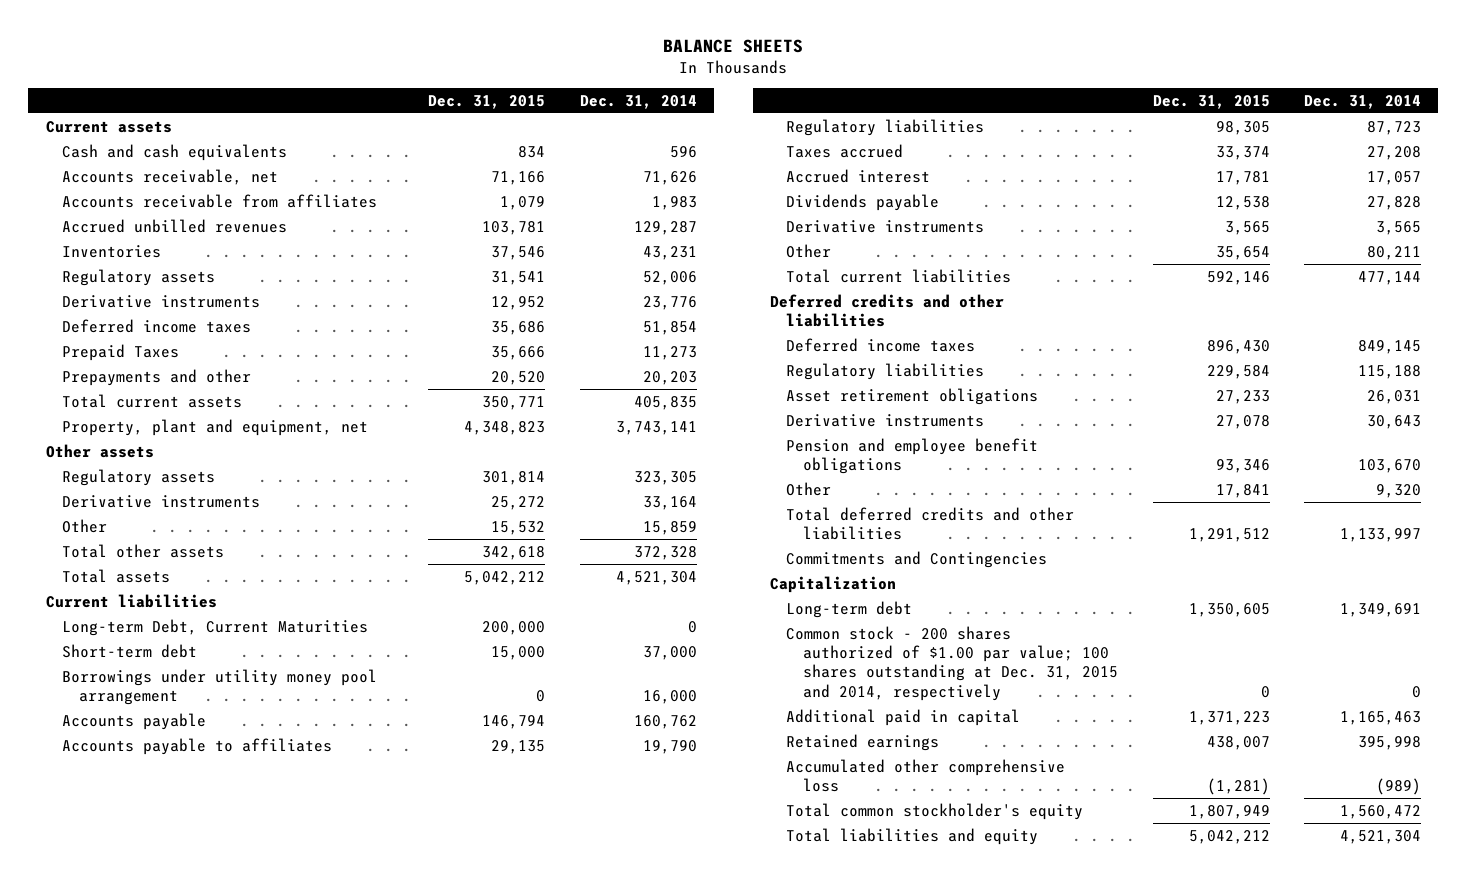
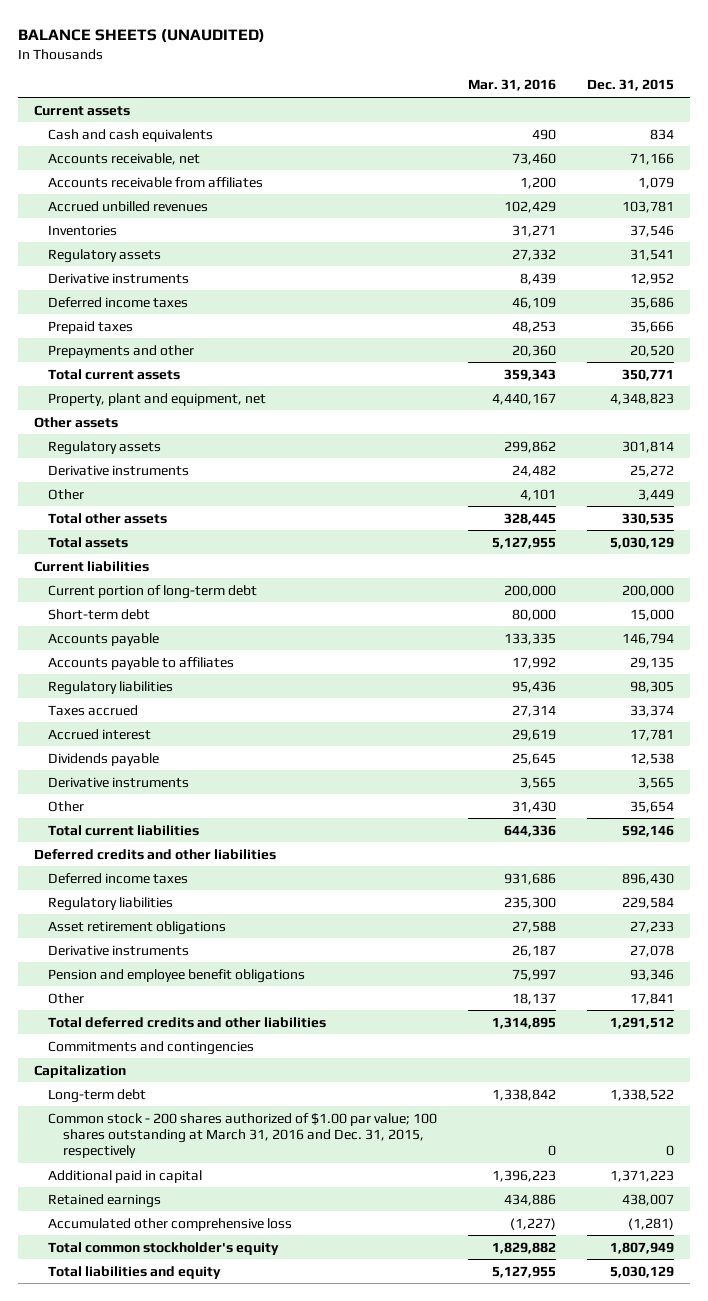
- BALANCE SHEETS
+ BALANCE SHEETS (UNAUDITED)
- | Dec. 31, 2015 | Dec. 31, 2014
+ | Mar. 31, 2016 | Dec. 31, 2015
- Prepaid Taxes | 35,666 | 11,273
+ Prepaid taxes | 48,253 | 35,666
- Other | 15,532 | 15,859
- Total other assets | 342,618 | 372,328
- Total assets | 5,042,212 | 4,521,304
+ Other | 4,101 | 3,449
+ Total other assets | 328,445 | 330,535
+ Total assets | 5,127,955 | 5,030,129
- Long-term Debt, Current Maturities | 200,000 | 0
+ Current portion of long-term debt | 200,000 | 200,000
- Borrowings under utility money pool arrangement | 0 | 16,000
- Commitments and Contingencies
+ Commitments and contingencies
- Long-term debt | 1,350,605 | 1,349,691
- Common stock - 200 shares authorized of $1.00 par value; 100 shares outstanding at Dec. 31, 2015 and 2014, respectively | 0 | 0
+ Long-term debt | 1,338,842 | 1,338,522
+ Common stock - 200 shares authorized of $1.00 par value; 100 shares outstanding at March 31, 2016 and Dec. 31, 2015, respectively | 0 | 0
- Total liabilities and equity | 5,042,212 | 4,521,304
+ Total liabilities and equity | 5,127,955 | 5,030,129

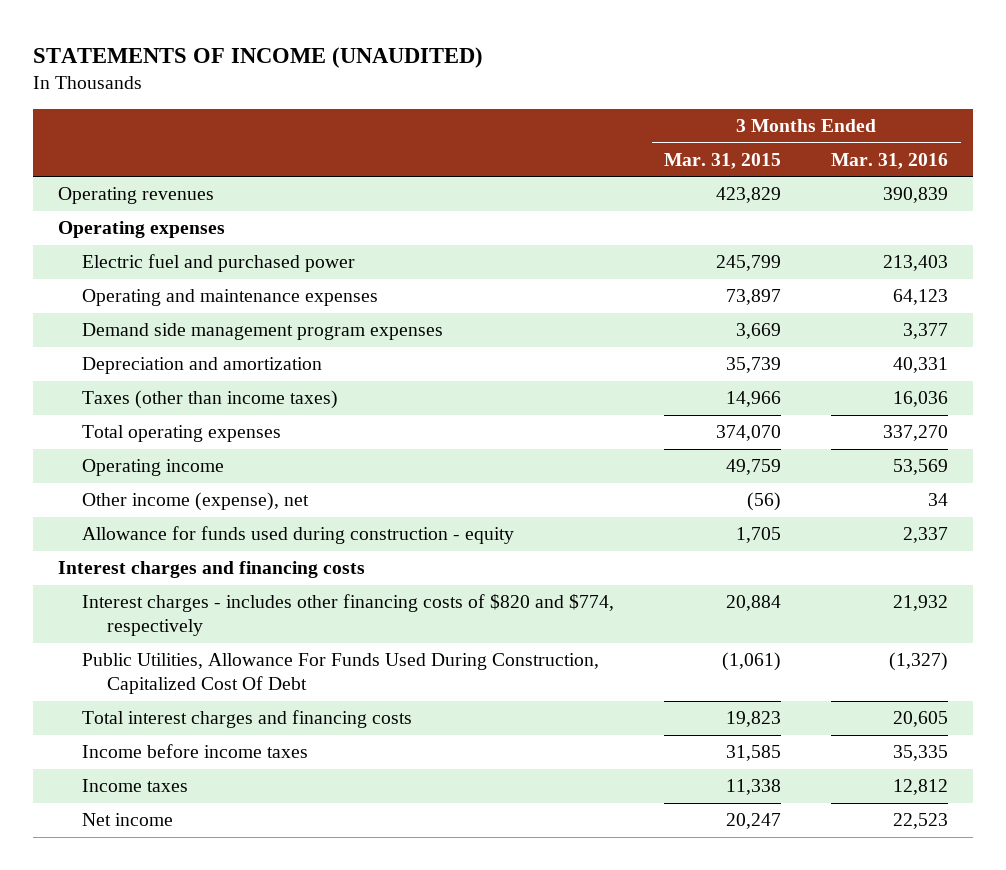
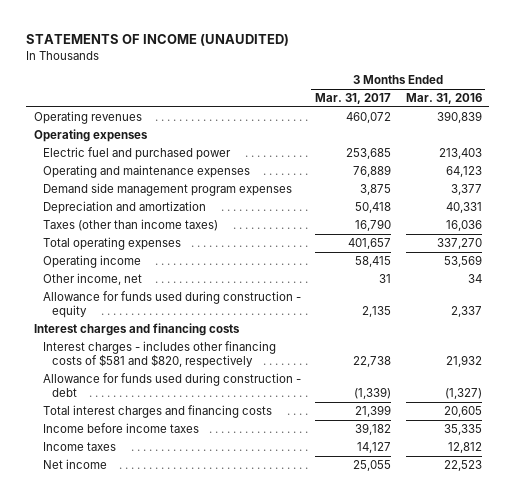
- | 3 Months Ended Mar. 31, 2015 | 3 Months Ended Mar. 31, 2016
+ | 3 Months Ended Mar. 31, 2017 | 3 Months Ended Mar. 31, 2016
- Other income (expense), net | (56) | 34
+ Other income, net | 31 | 34
- Interest charges - includes other financing costs of $820 and $774, respectively | 20,884 | 21,932
- Public Utilities, Allowance For Funds Used During Construction, Capitalized Cost Of Debt | (1,061) | (1,327)
+ Interest charges - includes other financing costs of $581 and $820, respectively | 22,738 | 21,932
+ Allowance for funds used during construction - debt | (1,339) | (1,327)

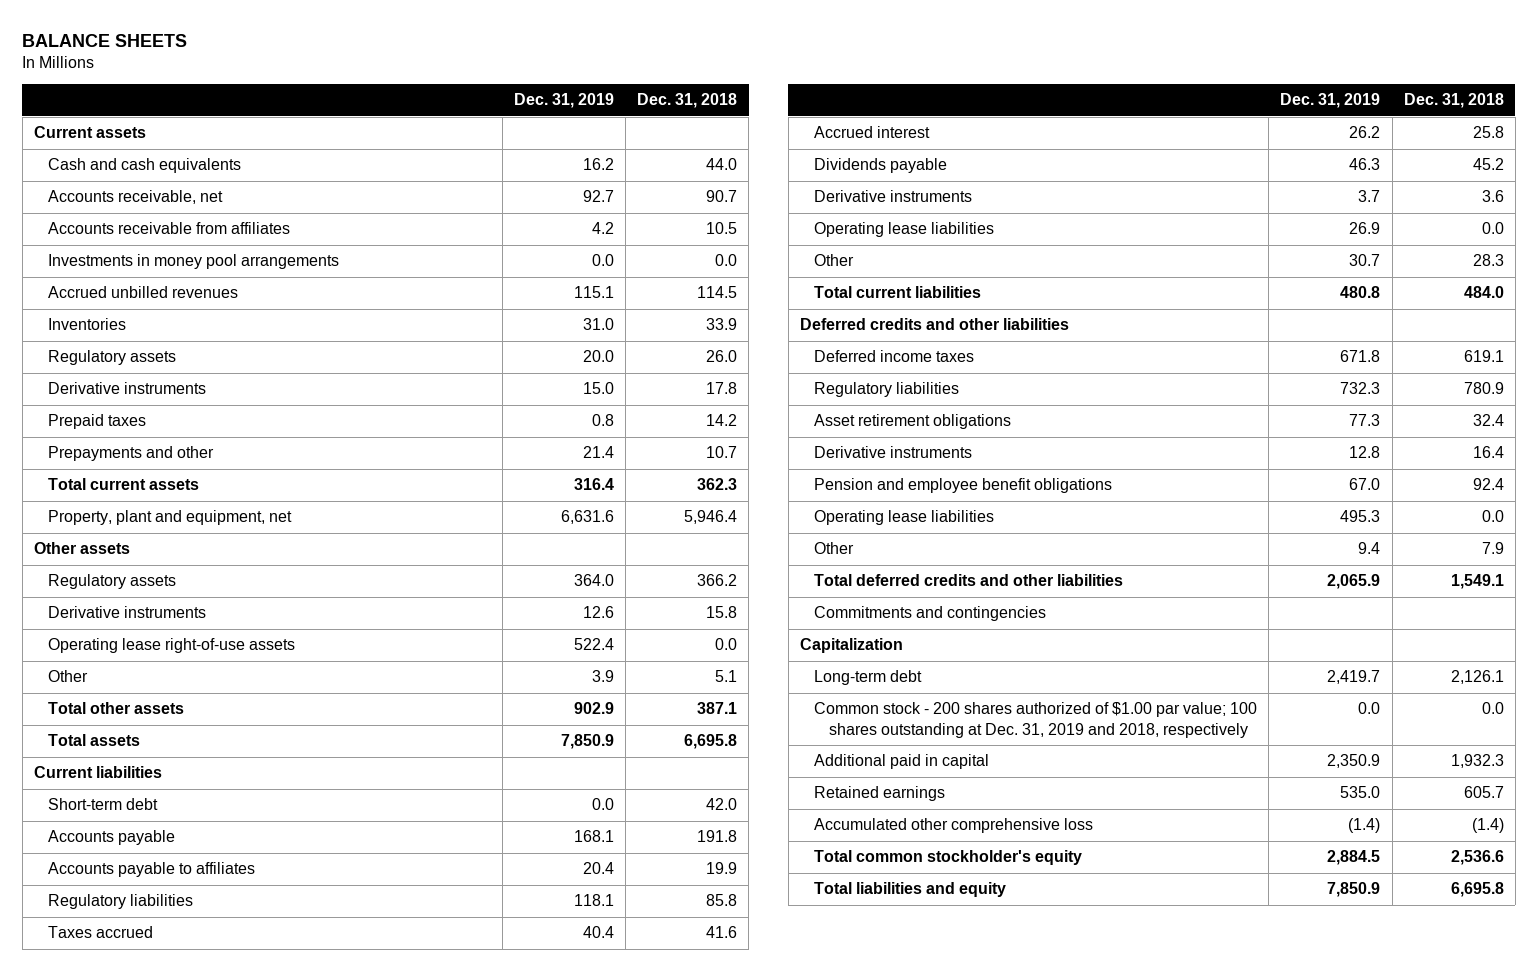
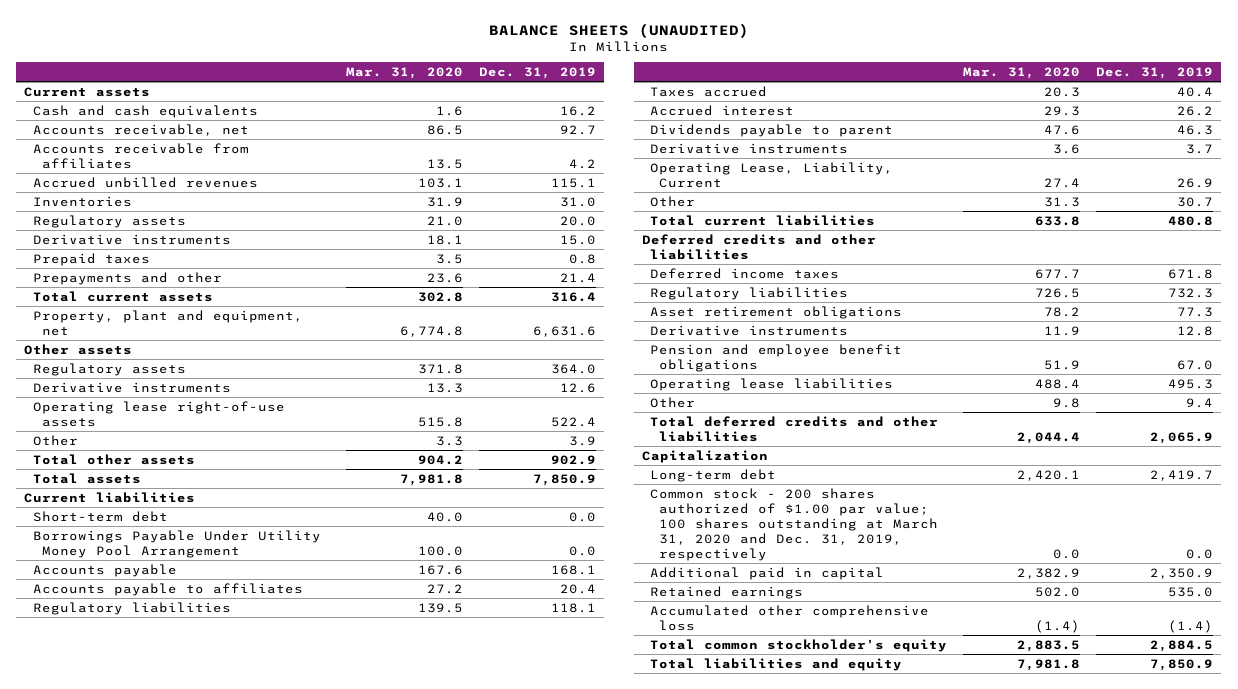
- BALANCE SHEETS
+ BALANCE SHEETS (UNAUDITED)
- | Dec. 31, 2019 | Dec. 31, 2018
+ | Mar. 31, 2020 | Dec. 31, 2019
- Investments in money pool arrangements | 0.0 | 0.0
+ Borrowings Payable Under Utility Money Pool Arrangement | 100.0 | 0.0
- Dividends payable | 46.3 | 45.2
+ Dividends payable to parent | 47.6 | 46.3
- Operating lease liabilities | 26.9 | 0.0
+ Operating Lease, Liability, Current | 27.4 | 26.9
- Commitments and contingencies
- Common stock - 200 shares authorized of $1.00 par value; 100 shares outstanding at Dec. 31, 2019 and 2018, respectively | 0.0 | 0.0
+ Common stock - 200 shares authorized of $1.00 par value; 100 shares outstanding at March 31, 2020 and Dec. 31, 2019, respectively | 0.0 | 0.0

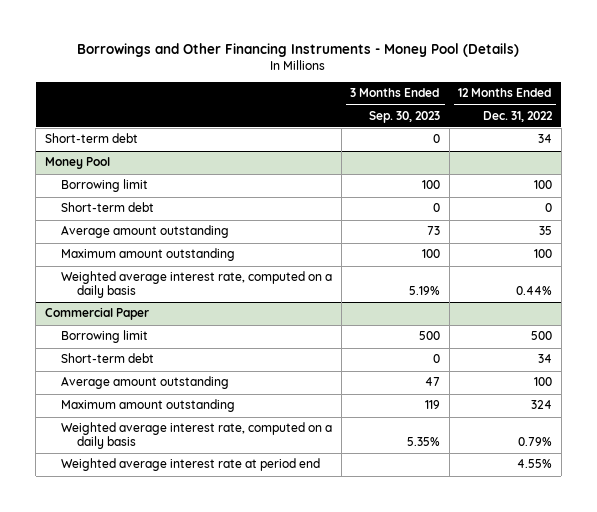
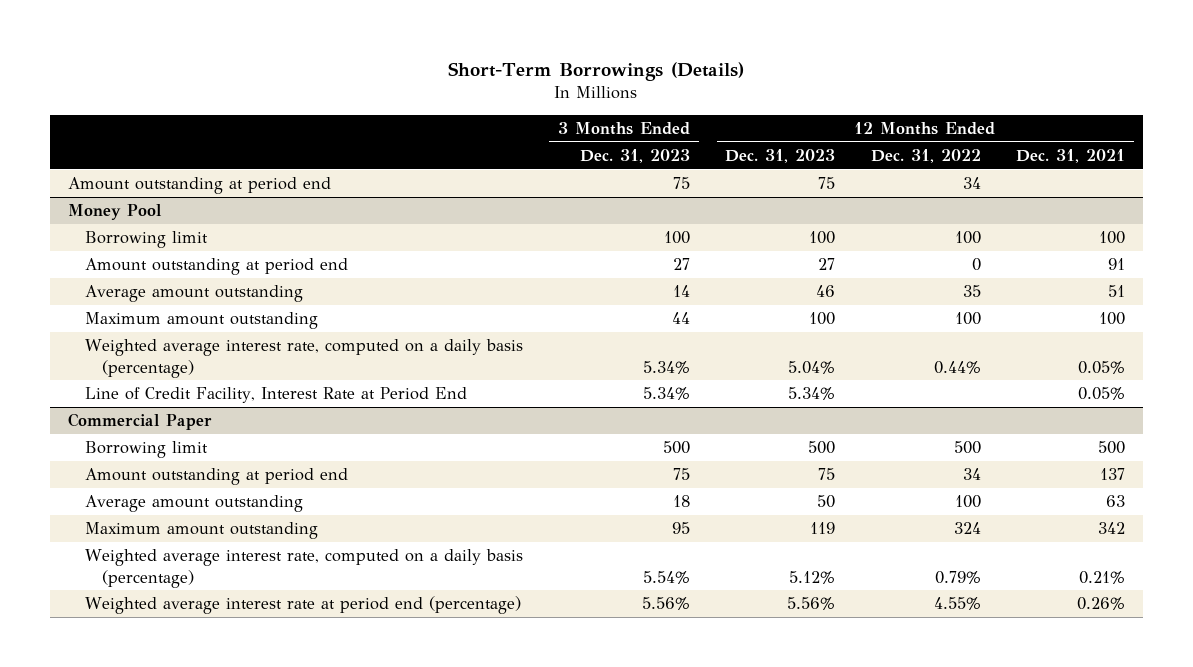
- Borrowings and Other Financing Instruments - Money Pool (Details)
+ Short-Term Borrowings (Details)
- | 3 Months Ended Sep. 30, 2023 | 12 Months Ended Dec. 31, 2022
+ | 3 Months Ended Dec. 31, 2023 | 12 Months Ended Dec. 31, 2023 | 12 Months Ended Dec. 31, 2022 | 12 Months Ended Dec. 31, 2021
- Short-term debt | 0 | 34
+ Amount outstanding at period end | 75 | 75 | 34 |
@ Money Pool
- Short-term debt | 0 | 0
+ Amount outstanding at period end | 27 | 27 | 0 | 91
- Weighted average interest rate, computed on a daily basis | 5.19% | 0.44%
+ Weighted average interest rate, computed on a daily basis (percentage) | 5.34% | 5.04% | 0.44% | 0.05%
+ Line of Credit Facility, Interest Rate at Period End | 5.34% | 5.34% | | 0.05%
@ Commercial Paper
- Short-term debt | 0 | 34
+ Amount outstanding at period end | 75 | 75 | 34 | 137
- Weighted average interest rate, computed on a daily basis | 5.35% | 0.79%
- Weighted average interest rate at period end | | 4.55%
+ Weighted average interest rate, computed on a daily basis (percentage) | 5.54% | 5.12% | 0.79% | 0.21%
+ Weighted average interest rate at period end (percentage) | 5.56% | 5.56% | 4.55% | 0.26%

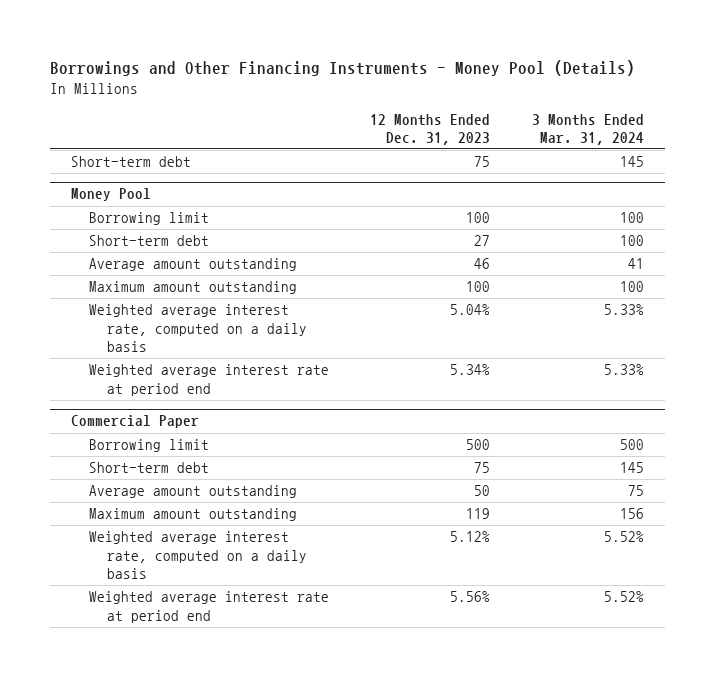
- Short-Term Borrowings (Details)
+ Borrowings and Other Financing Instruments - Money Pool (Details)
- | 3 Months Ended Dec. 31, 2023 | 12 Months Ended Dec. 31, 2023 | 12 Months Ended Dec. 31, 2022 | 12 Months Ended Dec. 31, 2021
+ | 12 Months Ended Dec. 31, 2023 | 3 Months Ended Mar. 31, 2024
- Amount outstanding at period end | 75 | 75 | 34 |
+ Short-term debt | 75 | 145
@ Money Pool
- Amount outstanding at period end | 27 | 27 | 0 | 91
+ Short-term debt | 27 | 100
- Weighted average interest rate, computed on a daily basis (percentage) | 5.34% | 5.04% | 0.44% | 0.05%
- Line of Credit Facility, Interest Rate at Period End | 5.34% | 5.34% | | 0.05%
+ Weighted average interest rate, computed on a daily basis | 5.04% | 5.33%
+ Weighted average interest rate at period end | 5.34% | 5.33%
@ Commercial Paper
- Amount outstanding at period end | 75 | 75 | 34 | 137
+ Short-term debt | 75 | 145
- Weighted average interest rate, computed on a daily basis (percentage) | 5.54% | 5.12% | 0.79% | 0.21%
- Weighted average interest rate at period end (percentage) | 5.56% | 5.56% | 4.55% | 0.26%
+ Weighted average interest rate, computed on a daily basis | 5.12% | 5.52%
+ Weighted average interest rate at period end | 5.56% | 5.52%

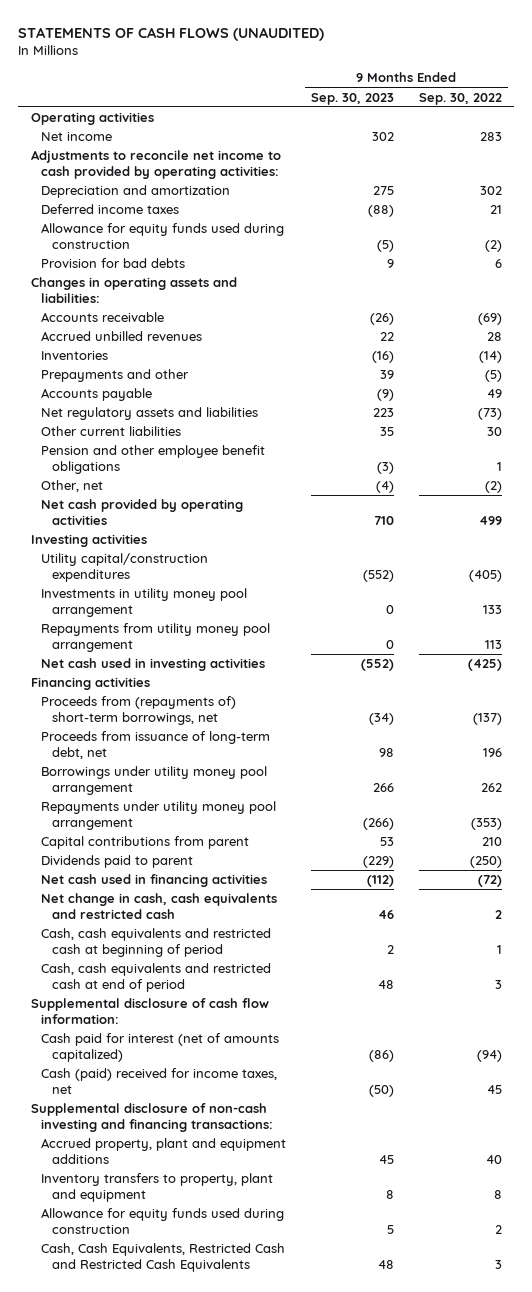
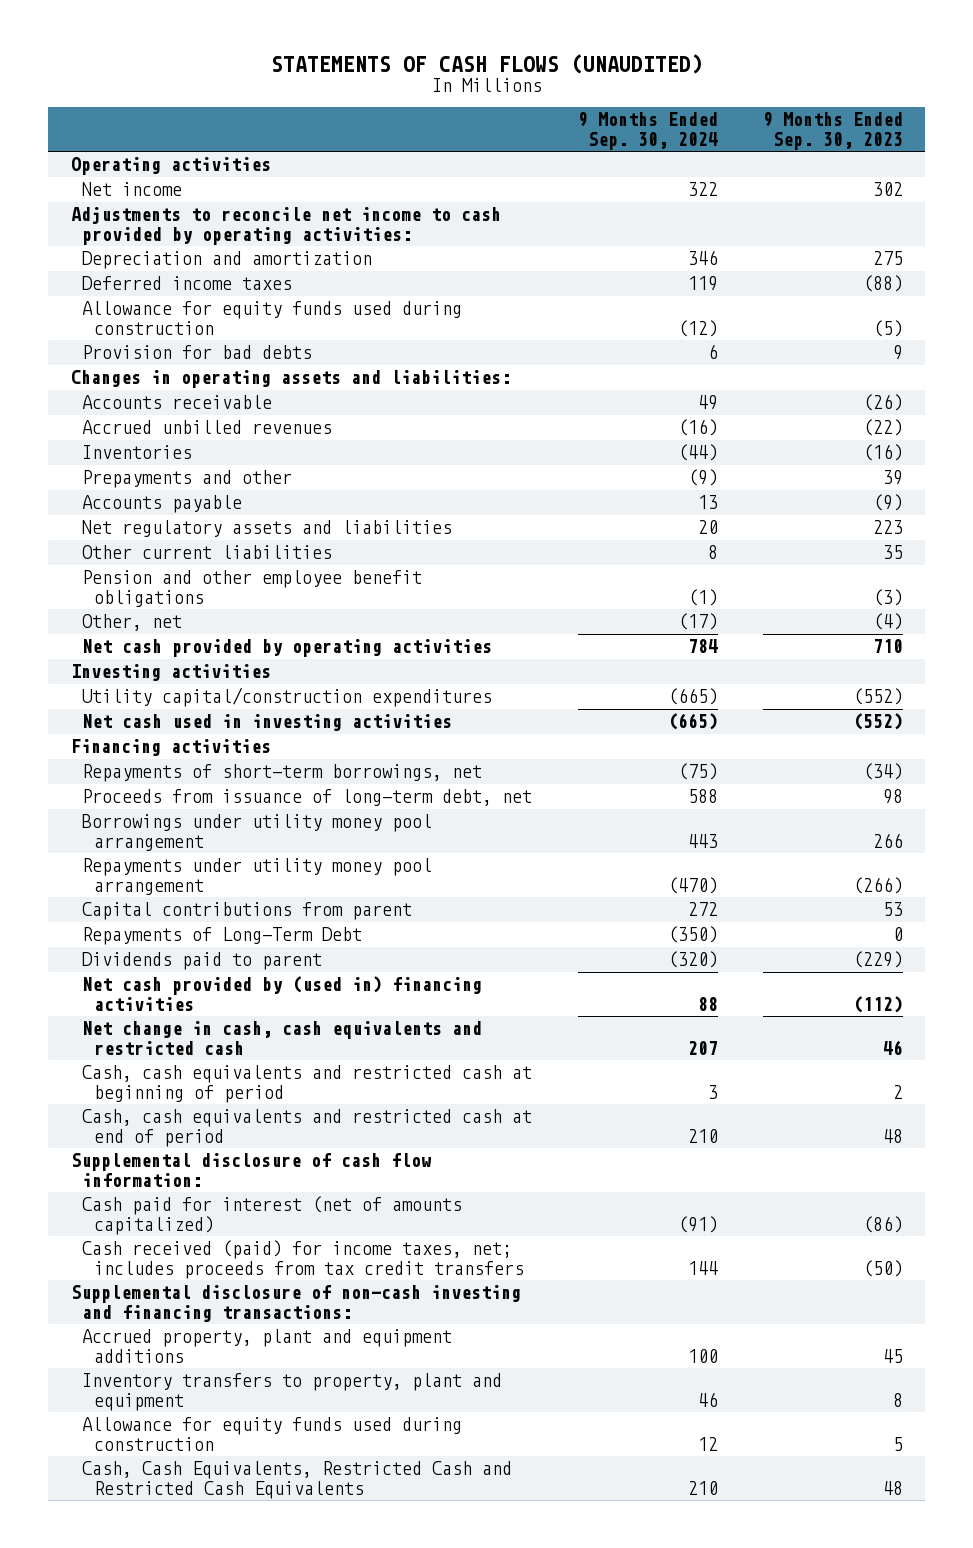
- | 9 Months Ended Sep. 30, 2023 | 9 Months Ended Sep. 30, 2022
+ | 9 Months Ended Sep. 30, 2024 | 9 Months Ended Sep. 30, 2023
- Accrued unbilled revenues | 22 | 28
+ Accrued unbilled revenues | (16) | (22)
- Investments in utility money pool arrangement | 0 | 133
- Repayments from utility money pool arrangement | 0 | 113
- Proceeds from (repayments of) short-term borrowings, net | (34) | (137)
+ Repayments of short-term borrowings, net | (75) | (34)
+ Repayments of Long-Term Debt | (350) | 0
- Net cash used in financing activities | (112) | (72)
+ Net cash provided by (used in) financing activities | 88 | (112)
- Cash (paid) received for income taxes, net | (50) | 45
+ Cash received (paid) for income taxes, net; includes proceeds from tax credit transfers | 144 | (50)

